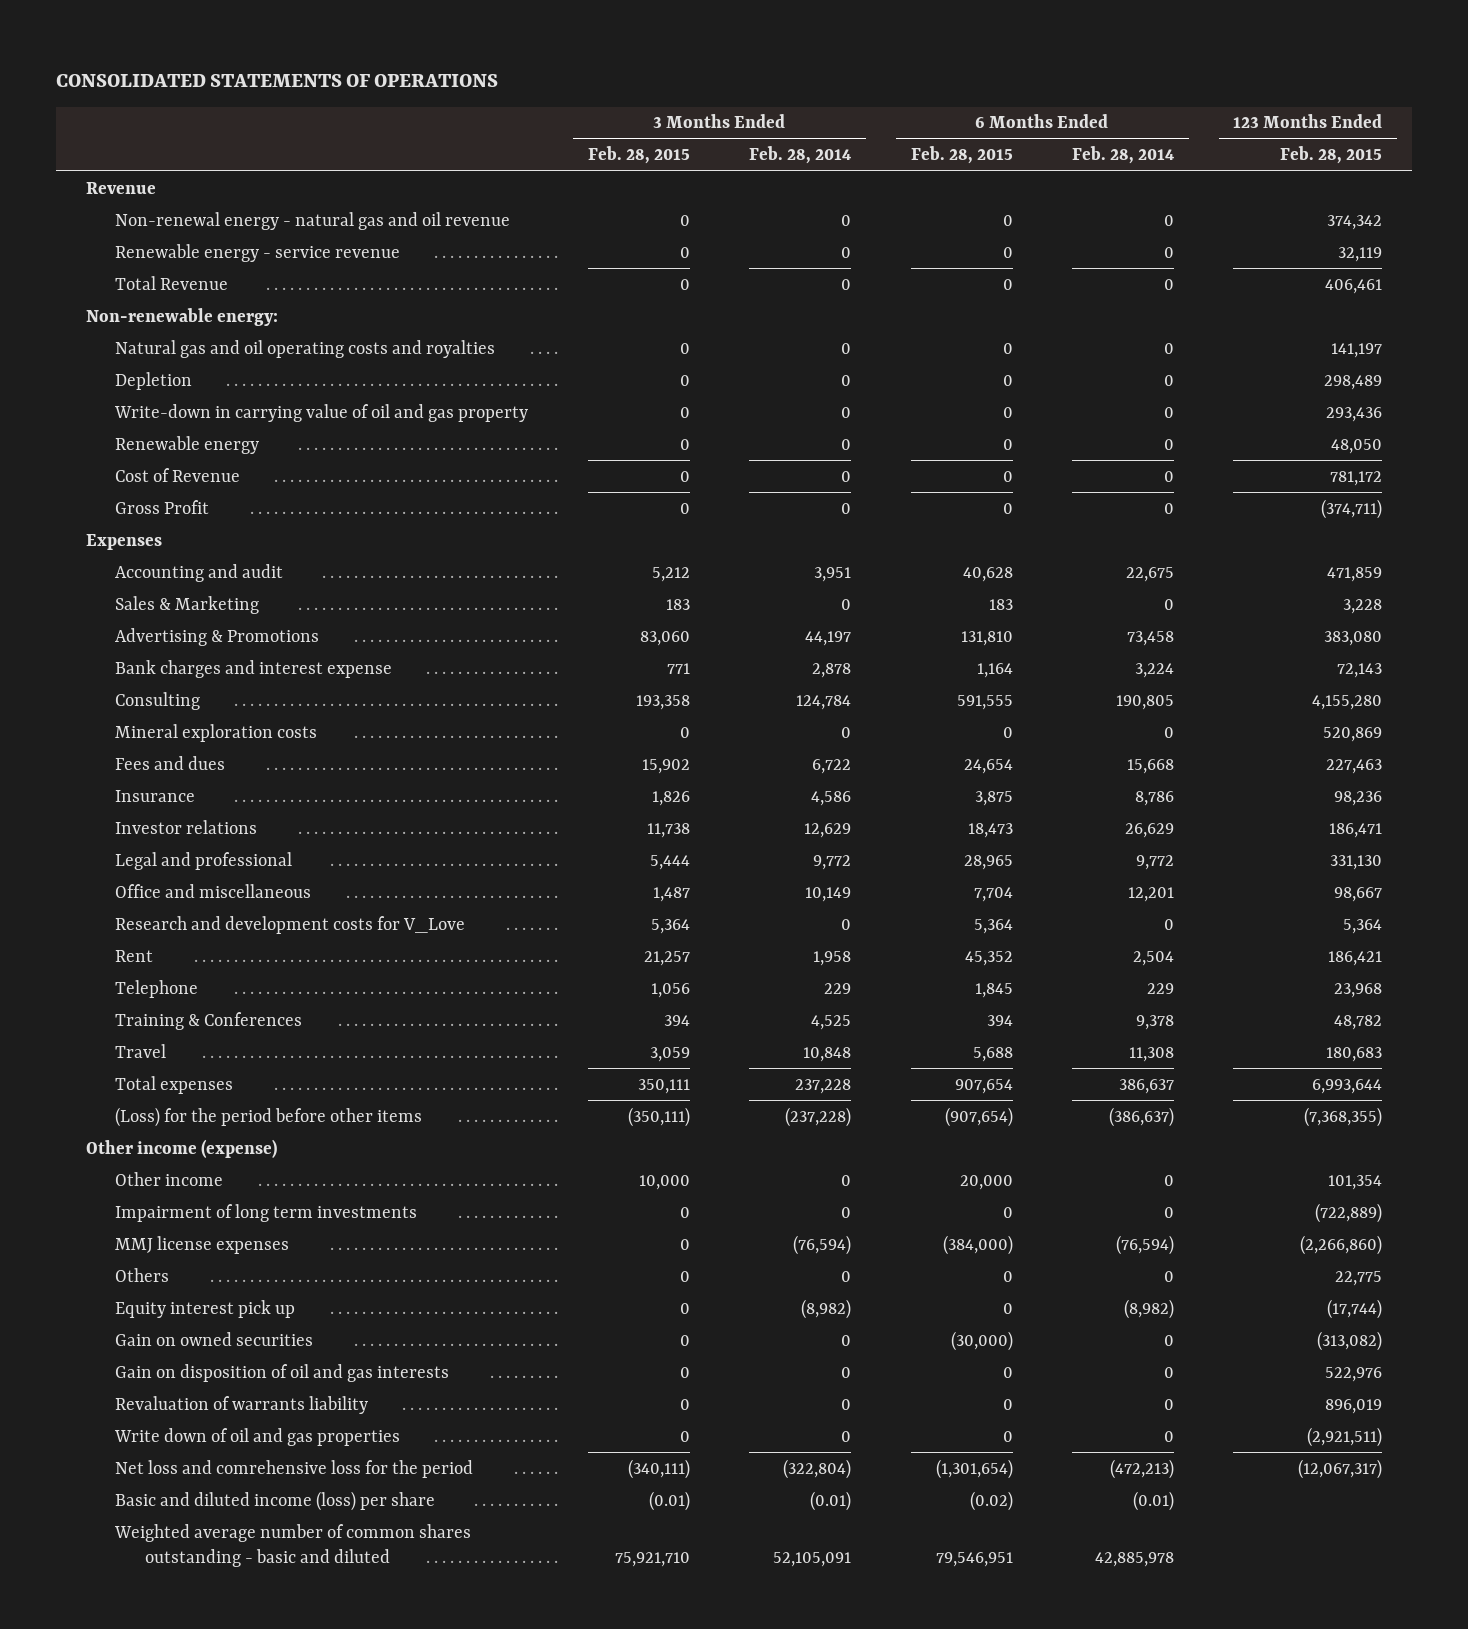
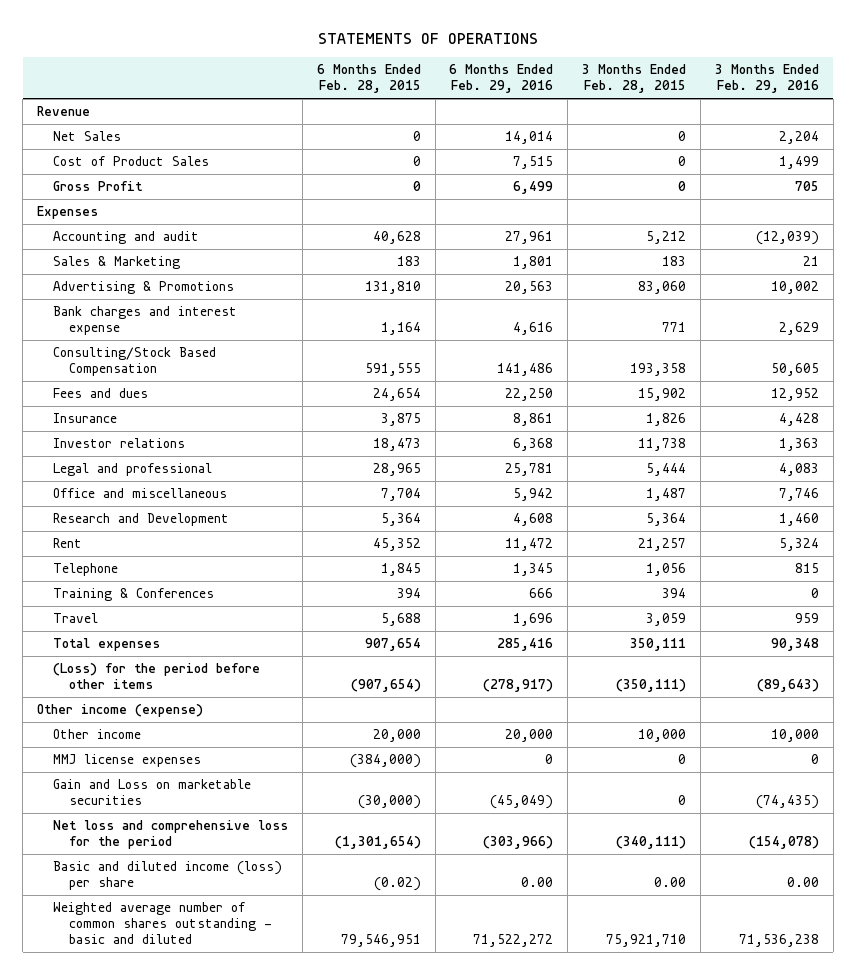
- CONSOLIDATED STATEMENTS OF OPERATIONS
+ STATEMENTS OF OPERATIONS
- | 3 Months Ended Feb. 28, 2015 | 3 Months Ended Feb. 28, 2014 | 6 Months Ended Feb. 28, 2015 | 6 Months Ended Feb. 28, 2014 | 123 Months Ended Feb. 28, 2015
+ | 6 Months Ended Feb. 28, 2015 | 6 Months Ended Feb. 29, 2016 | 3 Months Ended Feb. 28, 2015 | 3 Months Ended Feb. 29, 2016
- Non-renewal energy - natural gas and oil revenue | 0 | 0 | 0 | 0 | 374,342
- Renewable energy - service revenue | 0 | 0 | 0 | 0 | 32,119
- Total Revenue | 0 | 0 | 0 | 0 | 406,461
- Non-renewable energy:
- Natural gas and oil operating costs and royalties | 0 | 0 | 0 | 0 | 141,197
- Depletion | 0 | 0 | 0 | 0 | 298,489
- Write-down in carrying value of oil and gas property | 0 | 0 | 0 | 0 | 293,436
- Renewable energy | 0 | 0 | 0 | 0 | 48,050
- Cost of Revenue | 0 | 0 | 0 | 0 | 781,172
+ Net Sales | 0 | 14,014 | 0 | 2,204
+ Cost of Product Sales | 0 | 7,515 | 0 | 1,499
- Consulting | 193,358 | 124,784 | 591,555 | 190,805 | 4,155,280
- Mineral exploration costs | 0 | 0 | 0 | 0 | 520,869
+ Consulting/Stock Based Compensation | 591,555 | 141,486 | 193,358 | 50,605
- Research and development costs for V_Love | 5,364 | 0 | 5,364 | 0 | 5,364
+ Research and Development | 5,364 | 4,608 | 5,364 | 1,460
- Impairment of long term investments | 0 | 0 | 0 | 0 | (722,889)
- Others | 0 | 0 | 0 | 0 | 22,775
- Equity interest pick up | 0 | (8,982) | 0 | (8,982) | (17,744)
- Gain on owned securities | 0 | 0 | (30,000) | 0 | (313,082)
- Gain on disposition of oil and gas interests | 0 | 0 | 0 | 0 | 522,976
- Revaluation of warrants liability | 0 | 0 | 0 | 0 | 896,019
- Write down of oil and gas properties | 0 | 0 | 0 | 0 | (2,921,511)
- Net loss and comrehensive loss for the period | (340,111) | (322,804) | (1,301,654) | (472,213) | (12,067,317)
- Basic and diluted income (loss) per share | (0.01) | (0.01) | (0.02) | (0.01) |
+ Gain and Loss on marketable securities | (30,000) | (45,049) | 0 | (74,435)
+ Net loss and comprehensive loss for the period | (1,301,654) | (303,966) | (340,111) | (154,078)
+ Basic and diluted income (loss) per share | (0.02) | 0.00 | 0.00 | 0.00

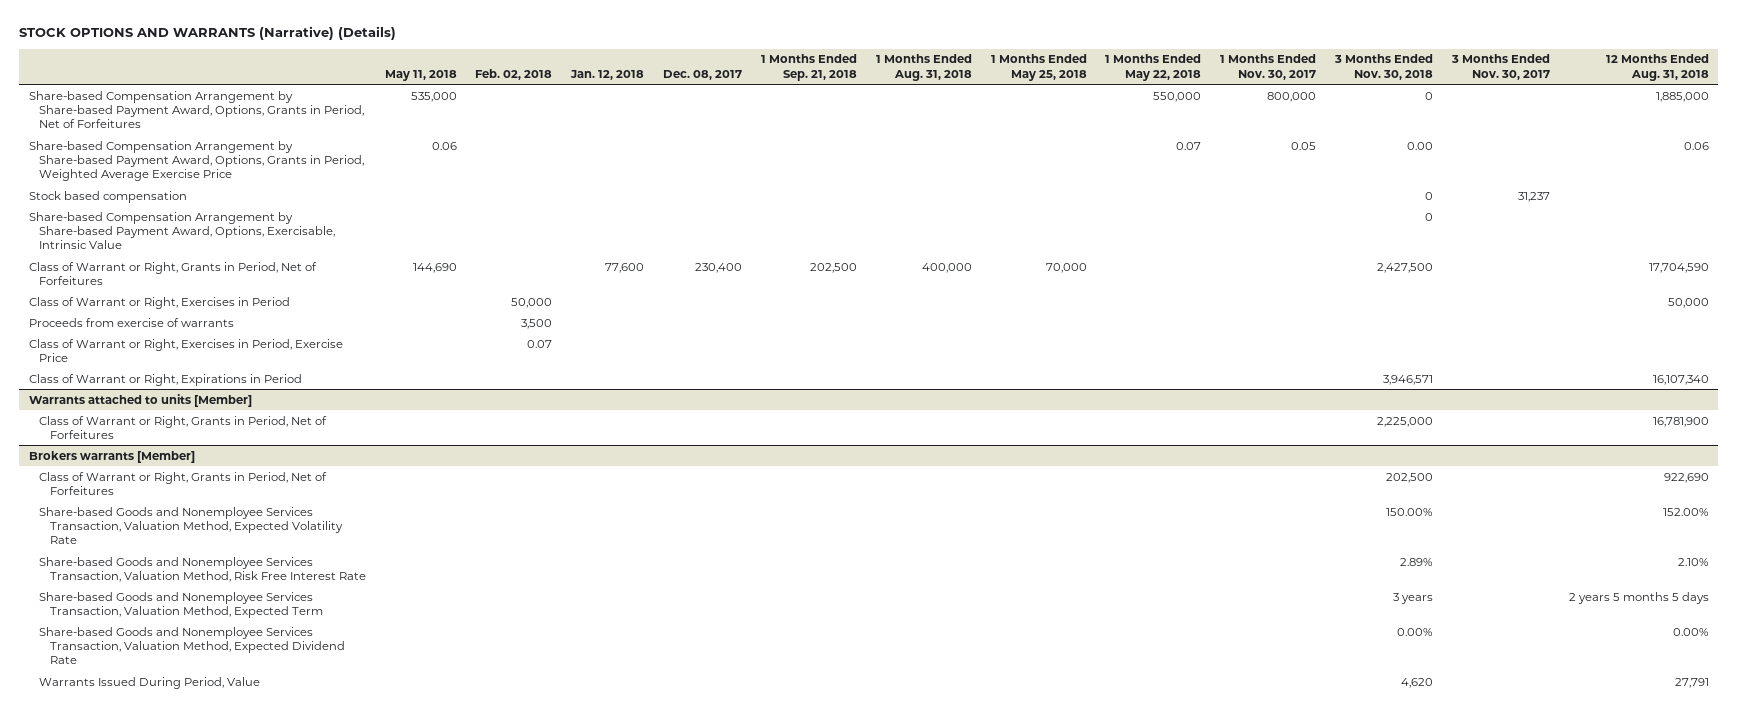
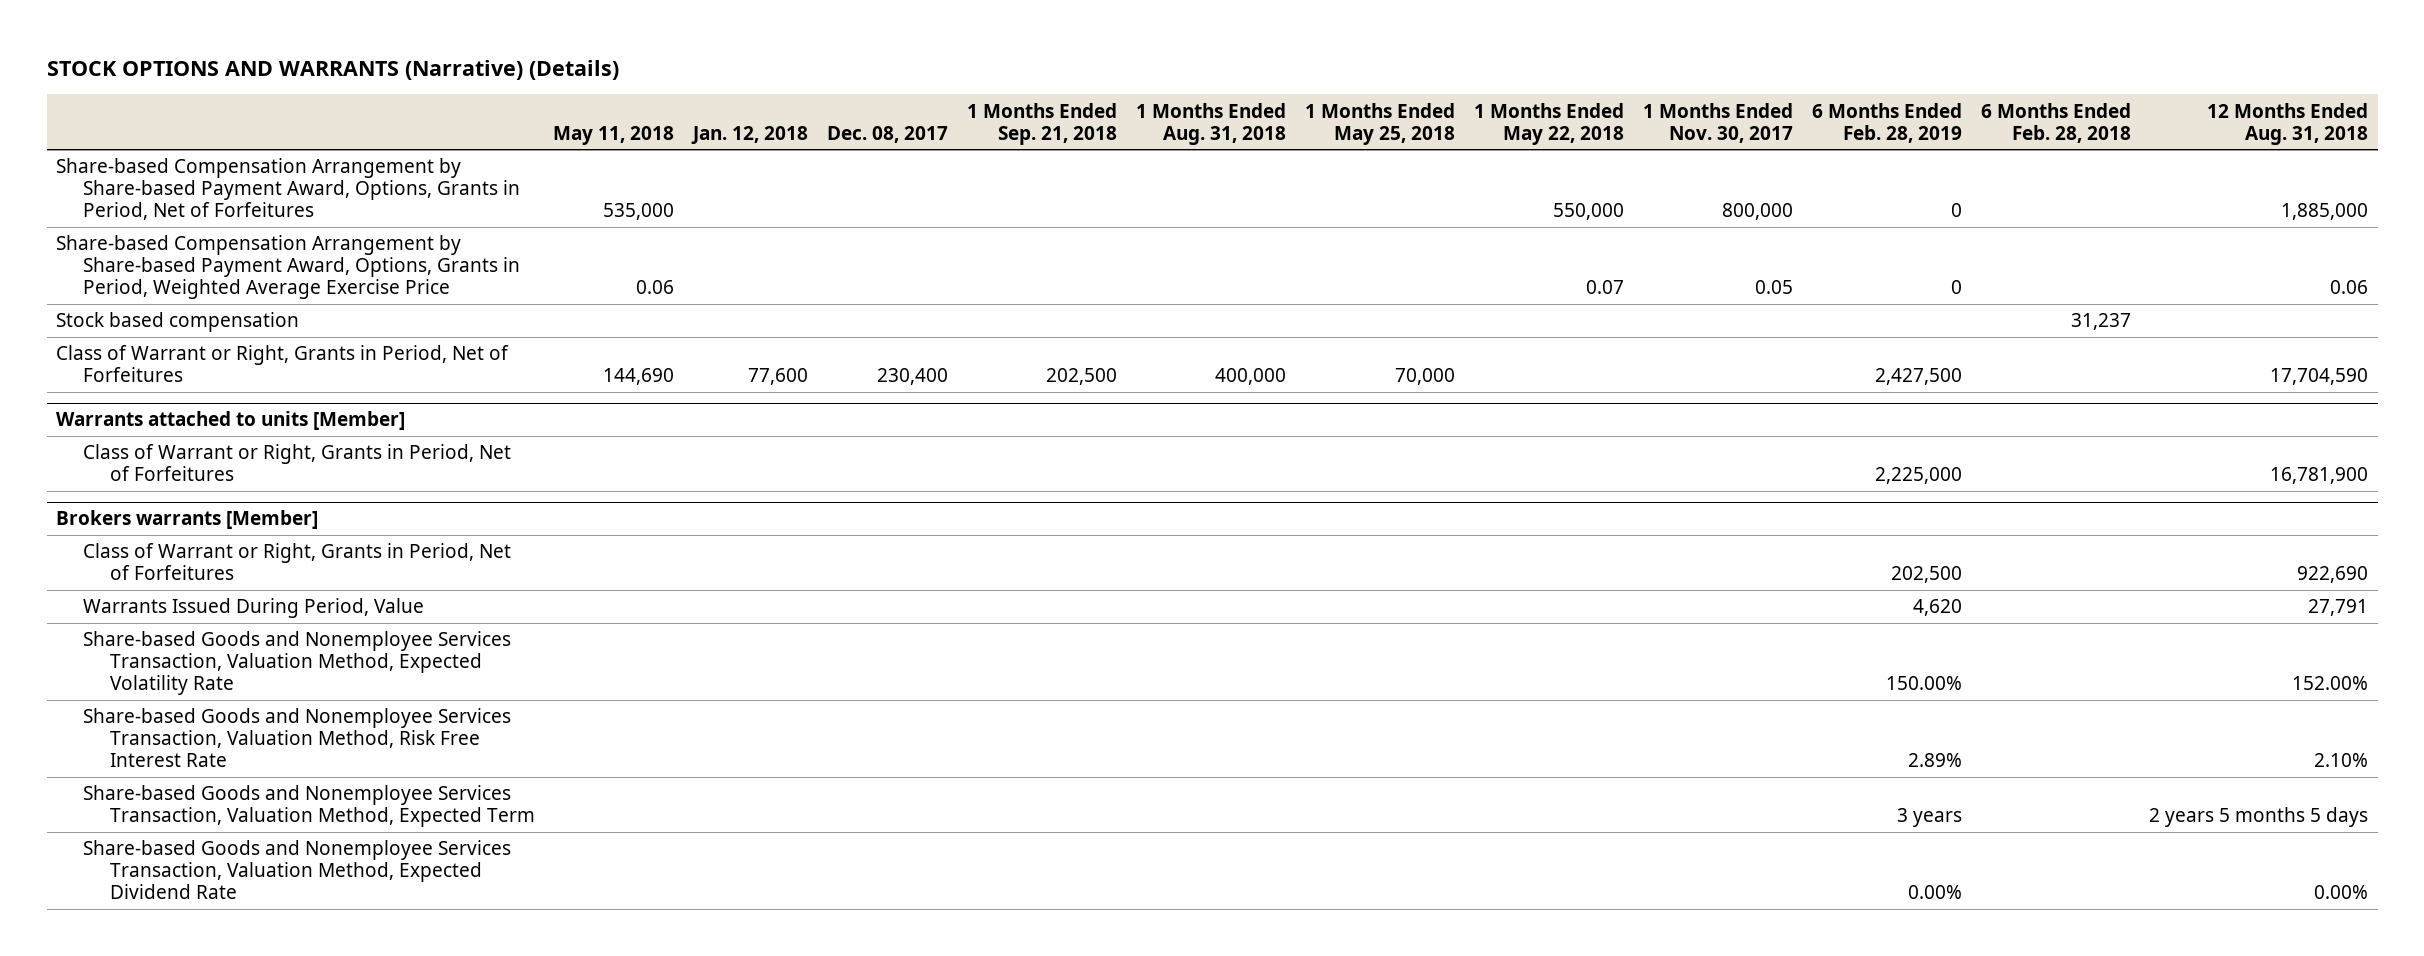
- | May 11, 2018 | Feb. 02, 2018 | Jan. 12, 2018 | Dec. 08, 2017 | 1 Months Ended Sep. 21, 2018 | 1 Months Ended Aug. 31, 2018 | 1 Months Ended May 25, 2018 | 1 Months Ended May 22, 2018 | 1 Months Ended Nov. 30, 2017 | 3 Months Ended Nov. 30, 2018 | 3 Months Ended Nov. 30, 2017 | 12 Months Ended Aug. 31, 2018
+ | May 11, 2018 | Jan. 12, 2018 | Dec. 08, 2017 | 1 Months Ended Sep. 21, 2018 | 1 Months Ended Aug. 31, 2018 | 1 Months Ended May 25, 2018 | 1 Months Ended May 22, 2018 | 1 Months Ended Nov. 30, 2017 | 6 Months Ended Feb. 28, 2019 | 6 Months Ended Feb. 28, 2018 | 12 Months Ended Aug. 31, 2018
- Share-based Compensation Arrangement by Share-based Payment Award, Options, Exercisable, Intrinsic Value | | | | | | | | | | 0 | |
- Class of Warrant or Right, Exercises in Period | | 50,000 | | | | | | | | | | 50,000
- Proceeds from exercise of warrants | | 3,500 | | | | | | | | | |
- Class of Warrant or Right, Exercises in Period, Exercise Price | | 0.07 | | | | | | | | | |
- Class of Warrant or Right, Expirations in Period | | | | | | | | | | 3,946,571 | | 16,107,340
@ Brokers warrants [Member]
moved up: Warrants Issued During Period, Value | | | | | | | | | 4,620 | | 27,791

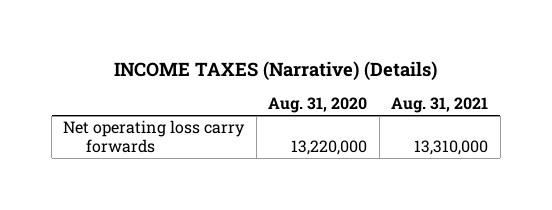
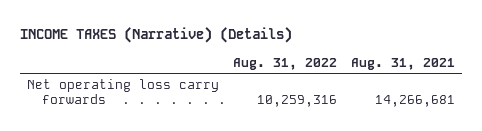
- | Aug. 31, 2020 | Aug. 31, 2021
+ | Aug. 31, 2022 | Aug. 31, 2021
- Net operating loss carry forwards | 13,220,000 | 13,310,000
+ Net operating loss carry forwards | 10,259,316 | 14,266,681

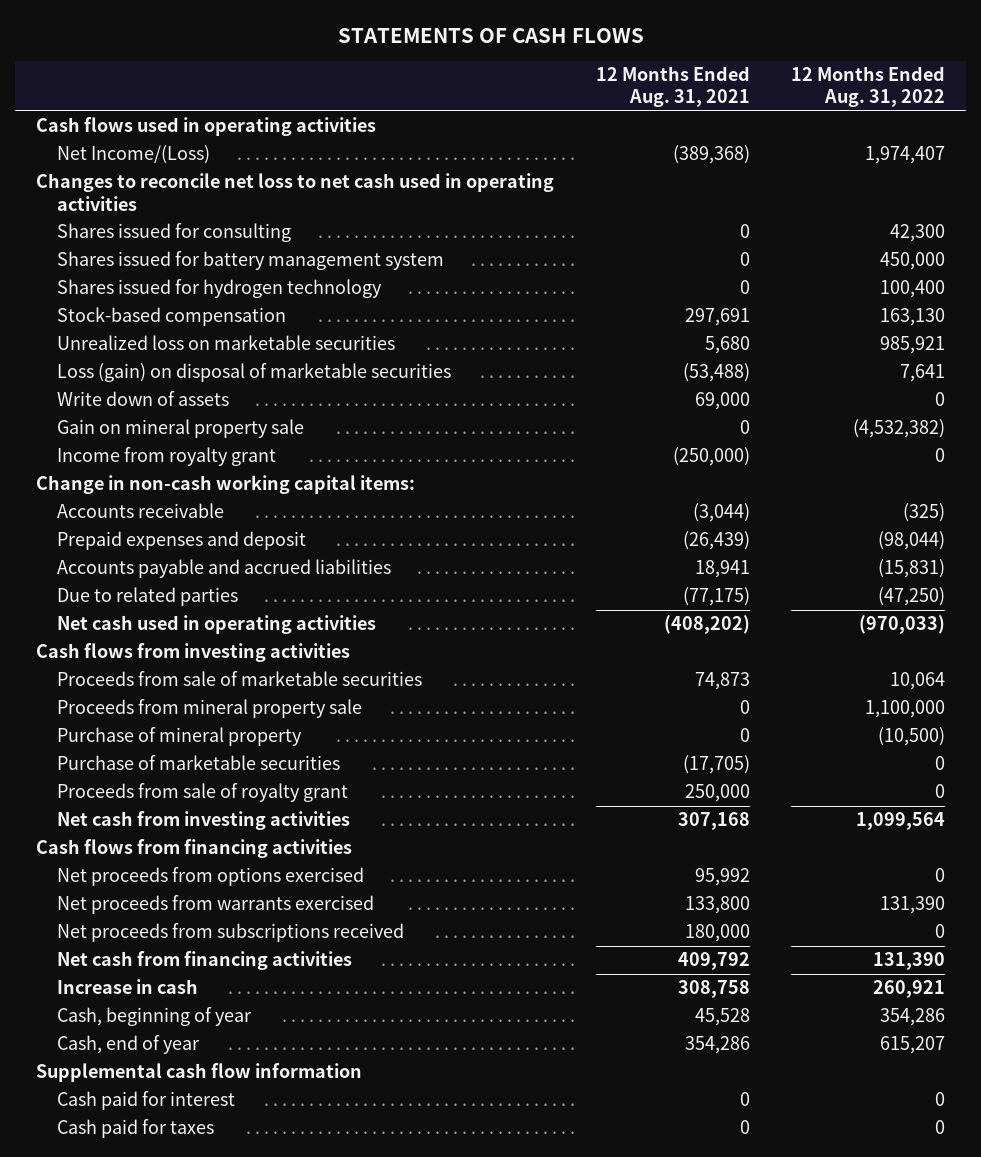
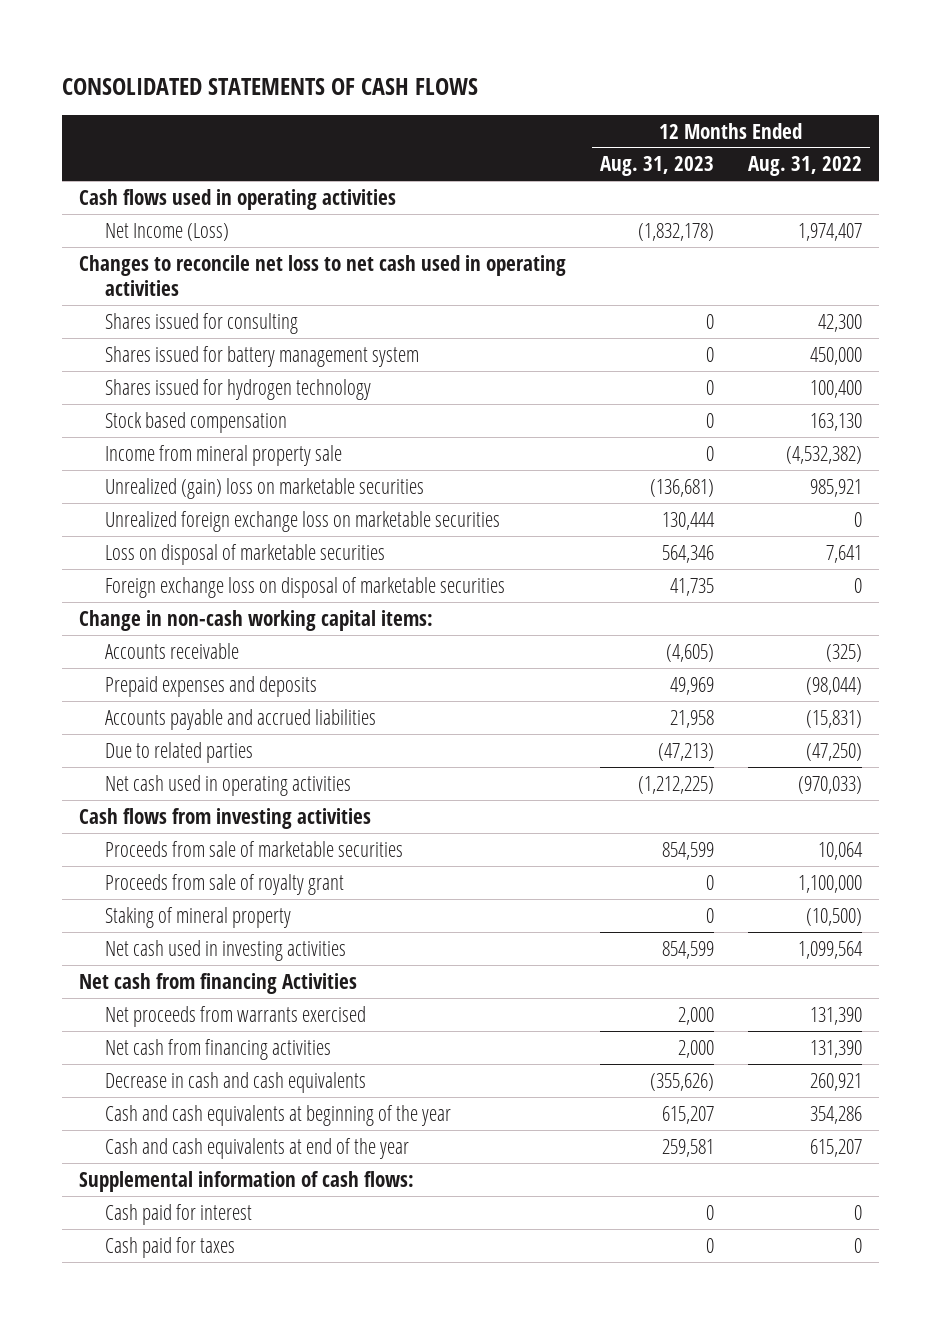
- STATEMENTS OF CASH FLOWS
+ CONSOLIDATED STATEMENTS OF CASH FLOWS
- | 12 Months Ended Aug. 31, 2021 | 12 Months Ended Aug. 31, 2022
+ | 12 Months Ended Aug. 31, 2023 | 12 Months Ended Aug. 31, 2022
- Net Income/(Loss) | (389,368) | 1,974,407
+ Net Income (Loss) | (1,832,178) | 1,974,407
- Stock-based compensation | 297,691 | 163,130
- Unrealized loss on marketable securities | 5,680 | 985,921
- Loss (gain) on disposal of marketable securities | (53,488) | 7,641
- Write down of assets | 69,000 | 0
- Gain on mineral property sale | 0 | (4,532,382)
- Income from royalty grant | (250,000) | 0
+ Stock based compensation | 0 | 163,130
+ Income from mineral property sale | 0 | (4,532,382)
+ Unrealized (gain) loss on marketable securities | (136,681) | 985,921
+ Unrealized foreign exchange loss on marketable securities | 130,444 | 0
+ Loss on disposal of marketable securities | 564,346 | 7,641
+ Foreign exchange loss on disposal of marketable securities | 41,735 | 0
- Prepaid expenses and deposit | (26,439) | (98,044)
+ Prepaid expenses and deposits | 49,969 | (98,044)
- Proceeds from mineral property sale | 0 | 1,100,000
- Purchase of mineral property | 0 | (10,500)
- Purchase of marketable securities | (17,705) | 0
- Proceeds from sale of royalty grant | 250,000 | 0
- Net cash from investing activities | 307,168 | 1,099,564
- Cash flows from financing activities
- Net proceeds from options exercised | 95,992 | 0
+ Proceeds from sale of royalty grant | 0 | 1,100,000
+ Staking of mineral property | 0 | (10,500)
+ Net cash used in investing activities | 854,599 | 1,099,564
+ Net cash from financing Activities
- Net proceeds from subscriptions received | 180,000 | 0
- Increase in cash | 308,758 | 260,921
- Cash, beginning of year | 45,528 | 354,286
- Cash, end of year | 354,286 | 615,207
- Supplemental cash flow information
+ Decrease in cash and cash equivalents | (355,626) | 260,921
+ Cash and cash equivalents at beginning of the year | 615,207 | 354,286
+ Cash and cash equivalents at end of the year | 259,581 | 615,207
+ Supplemental information of cash flows:

